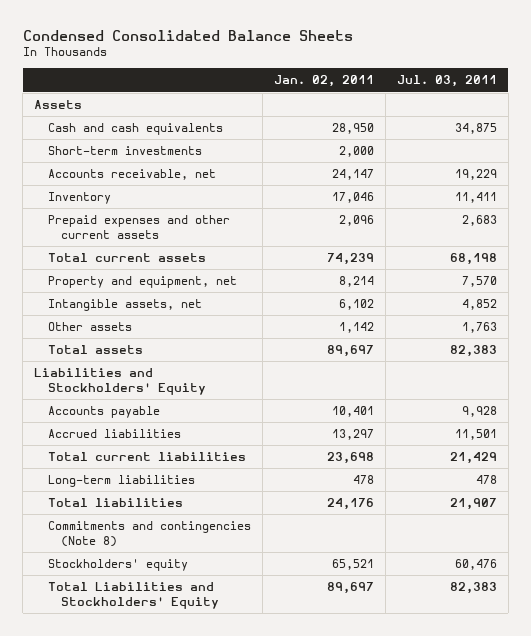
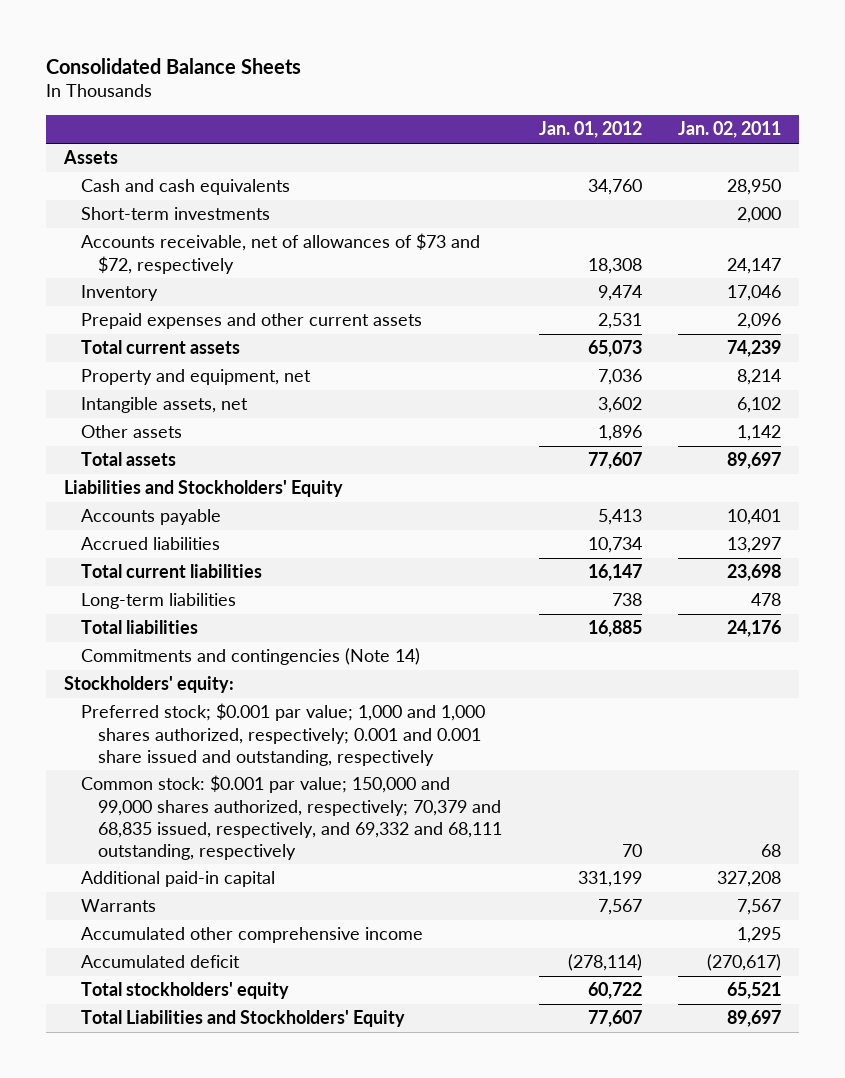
- Condensed Consolidated Balance Sheets
+ Consolidated Balance Sheets
- | Jan. 02, 2011 | Jul. 03, 2011
+ | Jan. 01, 2012 | Jan. 02, 2011
- Accounts receivable, net | 24,147 | 19,229
+ Accounts receivable, net of allowances of $73 and $72, respectively | 18,308 | 24,147
- Commitments and contingencies (Note 8)
- Stockholders' equity | 65,521 | 60,476
+ Commitments and contingencies (Note 14)
+ Stockholders' equity:
+ Preferred stock; $0.001 par value; 1,000 and 1,000 shares authorized, respectively; 0.001 and 0.001 share issued and outstanding, respectively
+ Common stock: $0.001 par value; 150,000 and 99,000 shares authorized, respectively; 70,379 and 68,835 issued, respectively, and 69,332 and 68,111 outstanding, respectively | 70 | 68
+ Additional paid-in capital | 331,199 | 327,208
+ Warrants | 7,567 | 7,567
+ Accumulated other comprehensive income | | 1,295
+ Accumulated deficit | (278,114) | (270,617)
+ Total stockholders' equity | 60,722 | 65,521

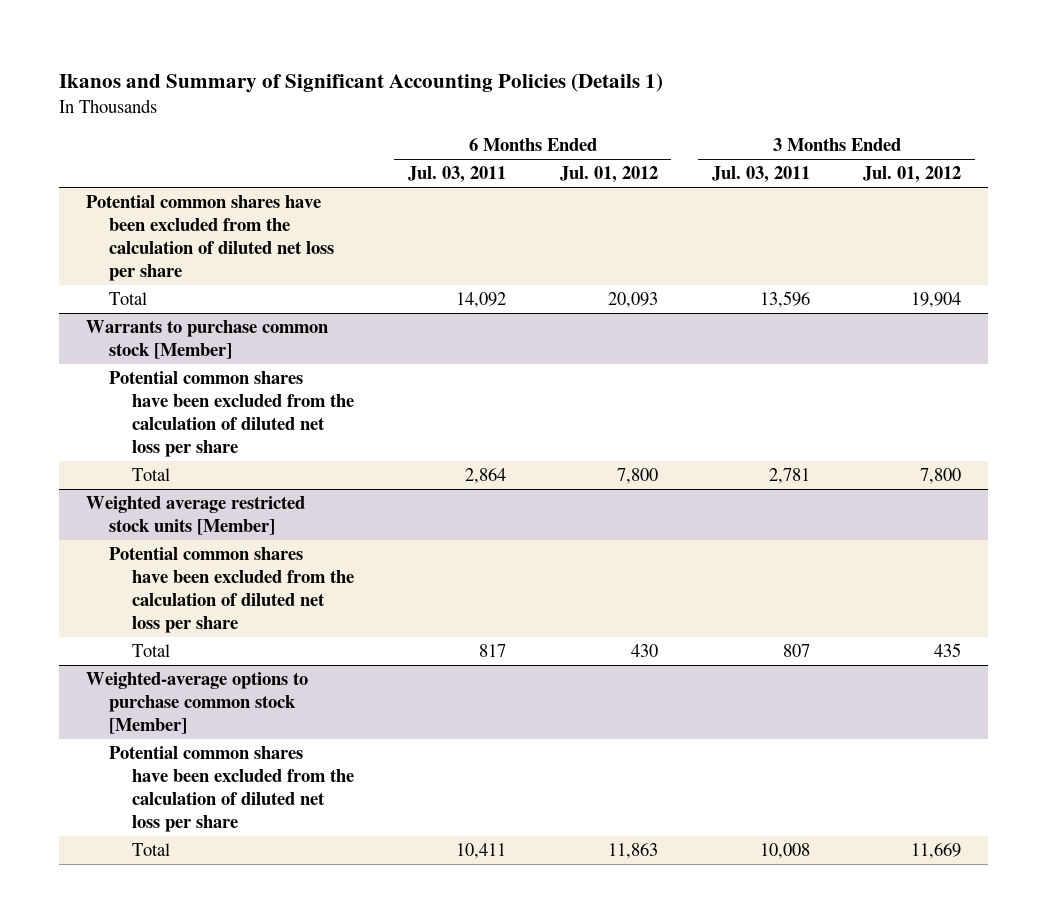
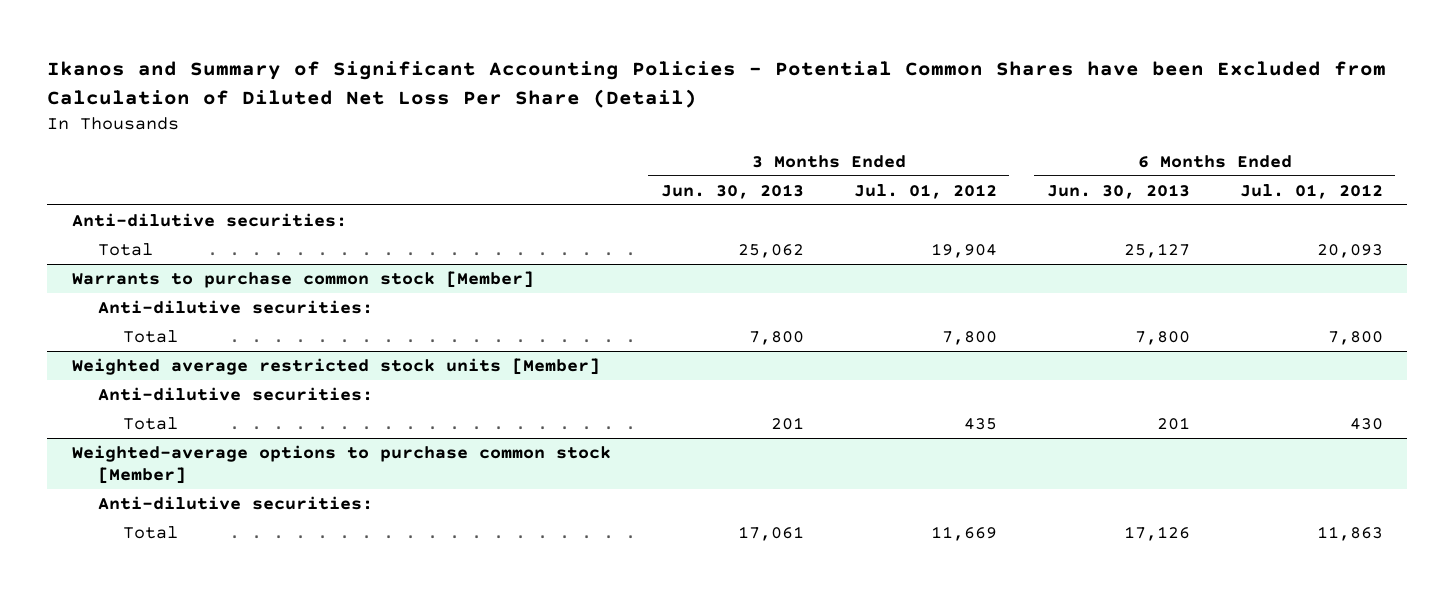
- Ikanos and Summary of Significant Accounting Policies (Details 1)
+ Ikanos and Summary of Significant Accounting Policies - Potential Common Shares have been Excluded from Calculation of Diluted Net Loss Per Share (Detail)
- | 6 Months Ended Jul. 03, 2011 | 6 Months Ended Jul. 01, 2012 | 3 Months Ended Jul. 03, 2011 | 3 Months Ended Jul. 01, 2012
+ | 3 Months Ended Jun. 30, 2013 | 3 Months Ended Jul. 01, 2012 | 6 Months Ended Jun. 30, 2013 | 6 Months Ended Jul. 01, 2012
- Potential common shares have been excluded from the calculation of diluted net loss per share
+ Anti-dilutive securities:
@ Warrants to purchase common stock [Member]
- Potential common shares have been excluded from the calculation of diluted net loss per share
+ Anti-dilutive securities:
@ Weighted average restricted stock units [Member]
- Potential common shares have been excluded from the calculation of diluted net loss per share
+ Anti-dilutive securities:
@ Weighted-average options to purchase common stock [Member]
- Potential common shares have been excluded from the calculation of diluted net loss per share
+ Anti-dilutive securities:

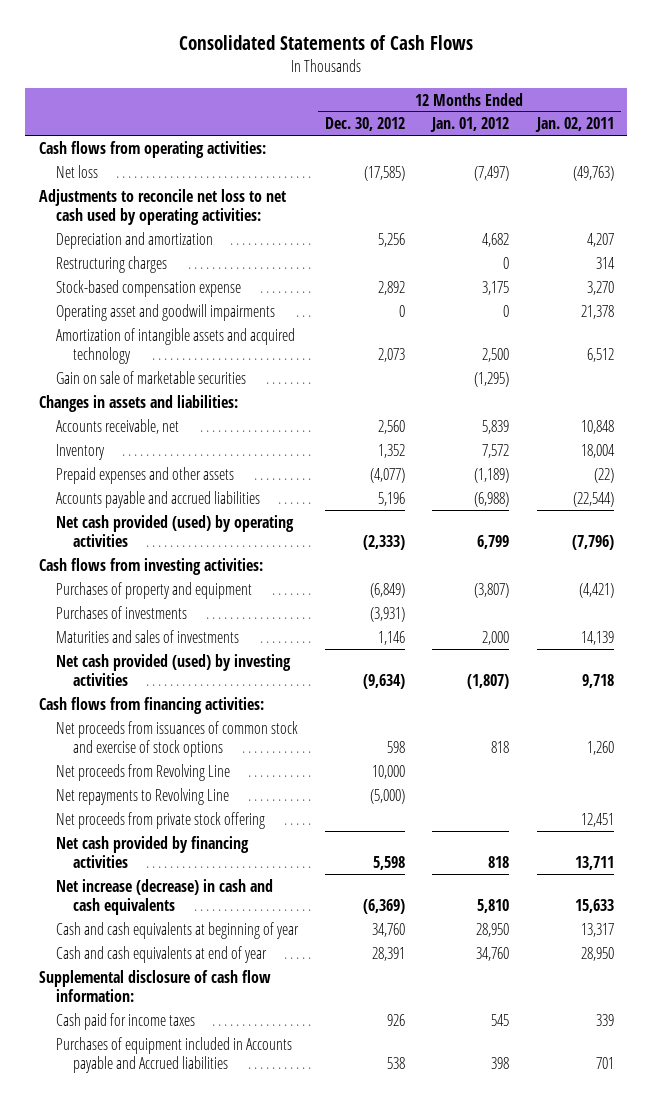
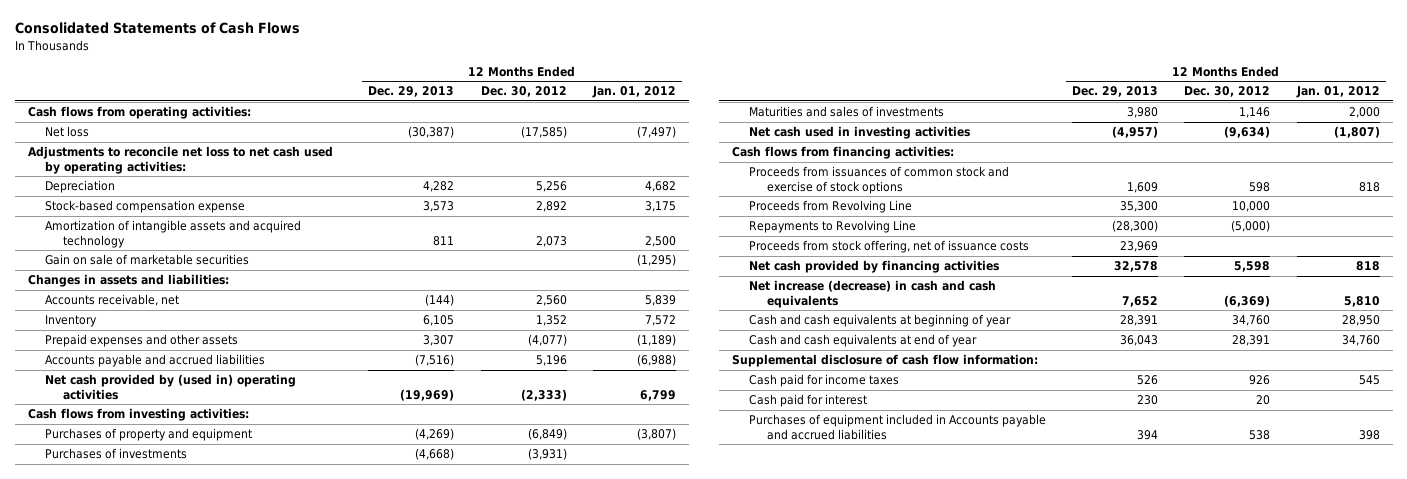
- | 12 Months Ended Dec. 30, 2012 | 12 Months Ended Jan. 01, 2012 | 12 Months Ended Jan. 02, 2011
+ | 12 Months Ended Dec. 29, 2013 | 12 Months Ended Dec. 30, 2012 | 12 Months Ended Jan. 01, 2012
- Depreciation and amortization | 5,256 | 4,682 | 4,207
- Restructuring charges | | 0 | 314
+ Depreciation | 4,282 | 5,256 | 4,682
- Operating asset and goodwill impairments | 0 | 0 | 21,378
- Net cash provided (used) by operating activities | (2,333) | 6,799 | (7,796)
+ Net cash provided by (used in) operating activities | (19,969) | (2,333) | 6,799
- Net cash provided (used) by investing activities | (9,634) | (1,807) | 9,718
+ Net cash used in investing activities | (4,957) | (9,634) | (1,807)
- Net proceeds from issuances of common stock and exercise of stock options | 598 | 818 | 1,260
- Net proceeds from Revolving Line | 10,000 | |
- Net repayments to Revolving Line | (5,000) | |
- Net proceeds from private stock offering | | | 12,451
+ Proceeds from issuances of common stock and exercise of stock options | 1,609 | 598 | 818
+ Proceeds from Revolving Line | 35,300 | 10,000 |
+ Repayments to Revolving Line | (28,300) | (5,000) |
+ Proceeds from stock offering, net of issuance costs | 23,969 | |
- Purchases of equipment included in Accounts payable and Accrued liabilities | 538 | 398 | 701
+ Cash paid for interest | 230 | 20 |
+ Purchases of equipment included in Accounts payable and accrued liabilities | 394 | 538 | 398

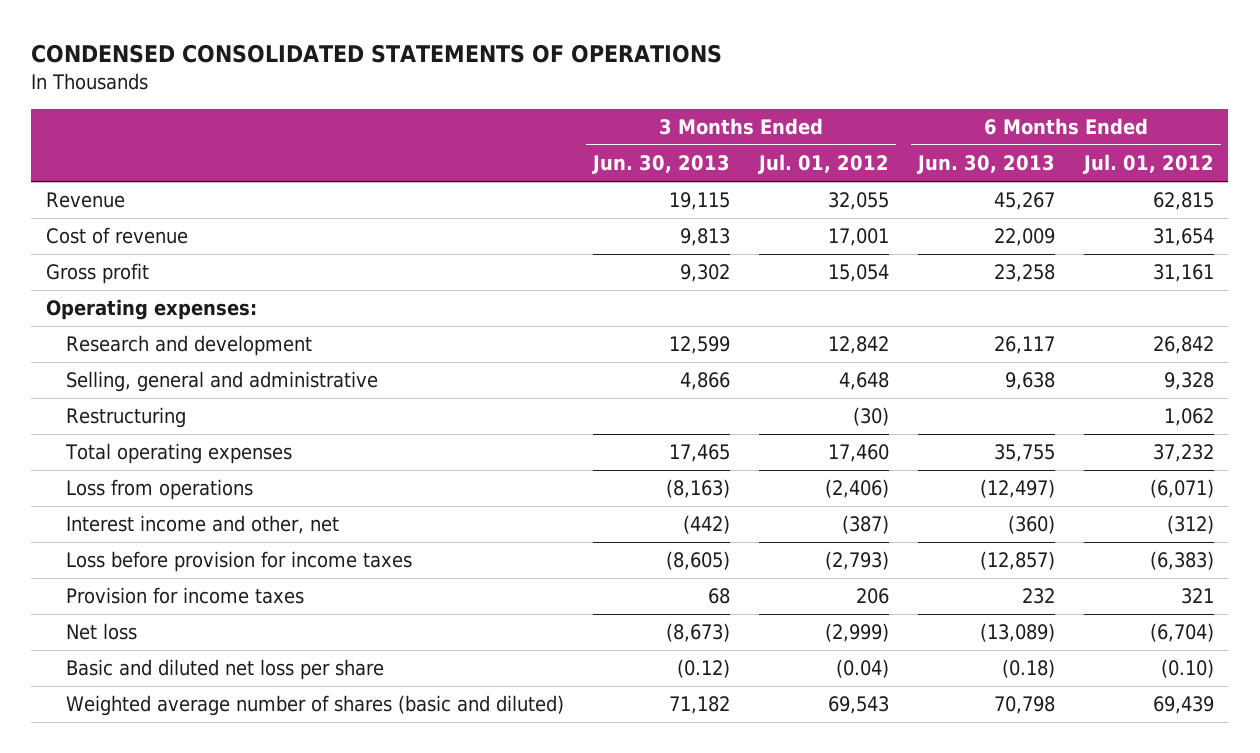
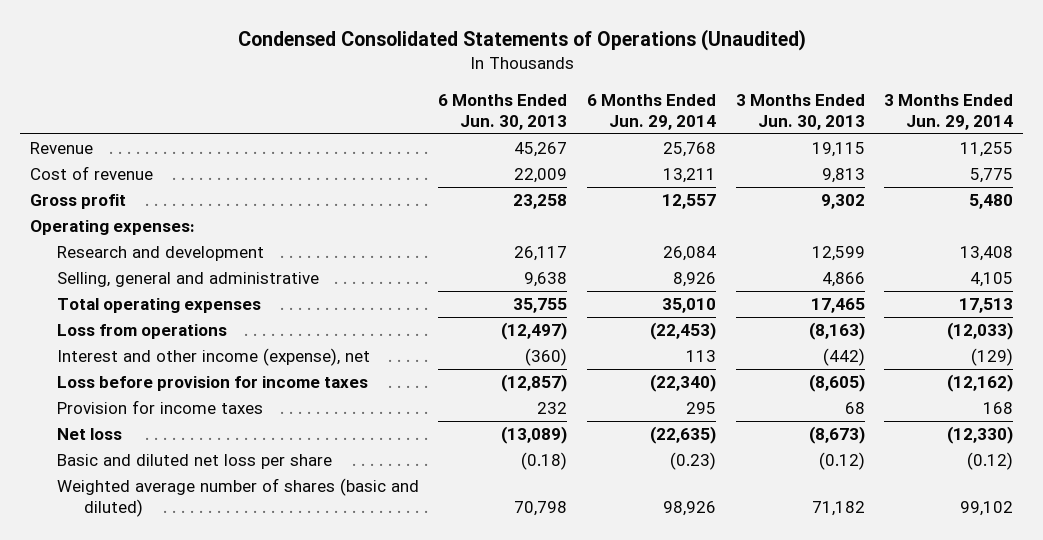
- CONDENSED CONSOLIDATED STATEMENTS OF OPERATIONS
+ Condensed Consolidated Statements of Operations (Unaudited)
- | 3 Months Ended Jun. 30, 2013 | 3 Months Ended Jul. 01, 2012 | 6 Months Ended Jun. 30, 2013 | 6 Months Ended Jul. 01, 2012
+ | 6 Months Ended Jun. 30, 2013 | 6 Months Ended Jun. 29, 2014 | 3 Months Ended Jun. 30, 2013 | 3 Months Ended Jun. 29, 2014
- Restructuring | | (30) | | 1,062
- Interest income and other, net | (442) | (387) | (360) | (312)
+ Interest and other income (expense), net | (360) | 113 | (442) | (129)

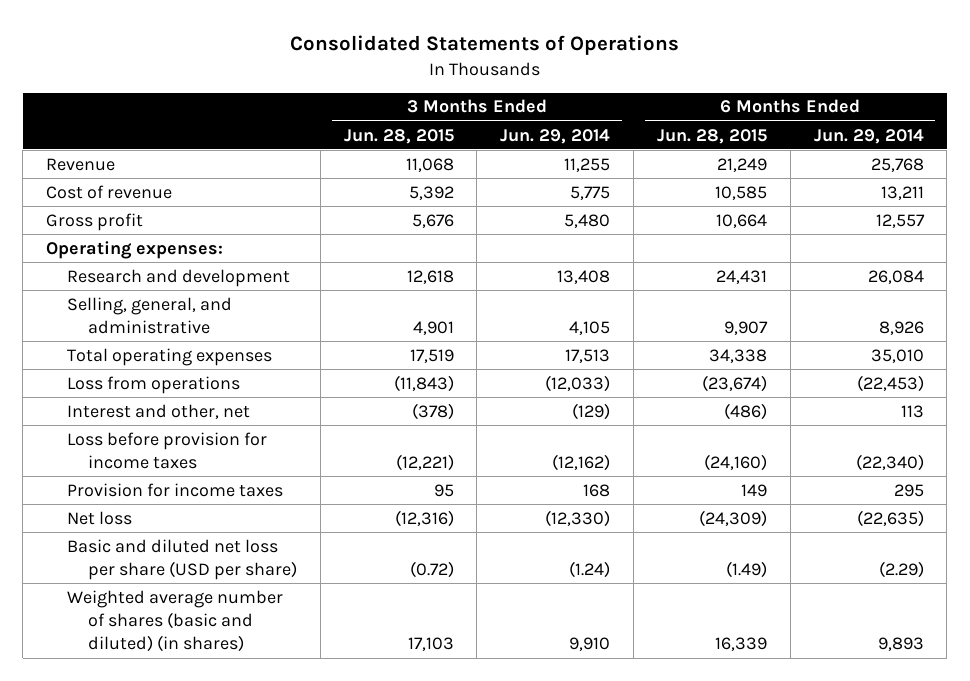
- Condensed Consolidated Statements of Operations (Unaudited)
+ Consolidated Statements of Operations
- | 6 Months Ended Jun. 30, 2013 | 6 Months Ended Jun. 29, 2014 | 3 Months Ended Jun. 30, 2013 | 3 Months Ended Jun. 29, 2014
+ | 3 Months Ended Jun. 28, 2015 | 3 Months Ended Jun. 29, 2014 | 6 Months Ended Jun. 28, 2015 | 6 Months Ended Jun. 29, 2014
- Selling, general and administrative | 9,638 | 8,926 | 4,866 | 4,105
+ Selling, general, and administrative | 4,901 | 4,105 | 9,907 | 8,926
- Interest and other income (expense), net | (360) | 113 | (442) | (129)
+ Interest and other, net | (378) | (129) | (486) | 113
- Basic and diluted net loss per share | (0.18) | (0.23) | (0.12) | (0.12)
- Weighted average number of shares (basic and diluted) | 70,798 | 98,926 | 71,182 | 99,102
+ Basic and diluted net loss per share (USD per share) | (0.72) | (1.24) | (1.49) | (2.29)
+ Weighted average number of shares (basic and diluted) (in shares) | 17,103 | 9,910 | 16,339 | 9,893

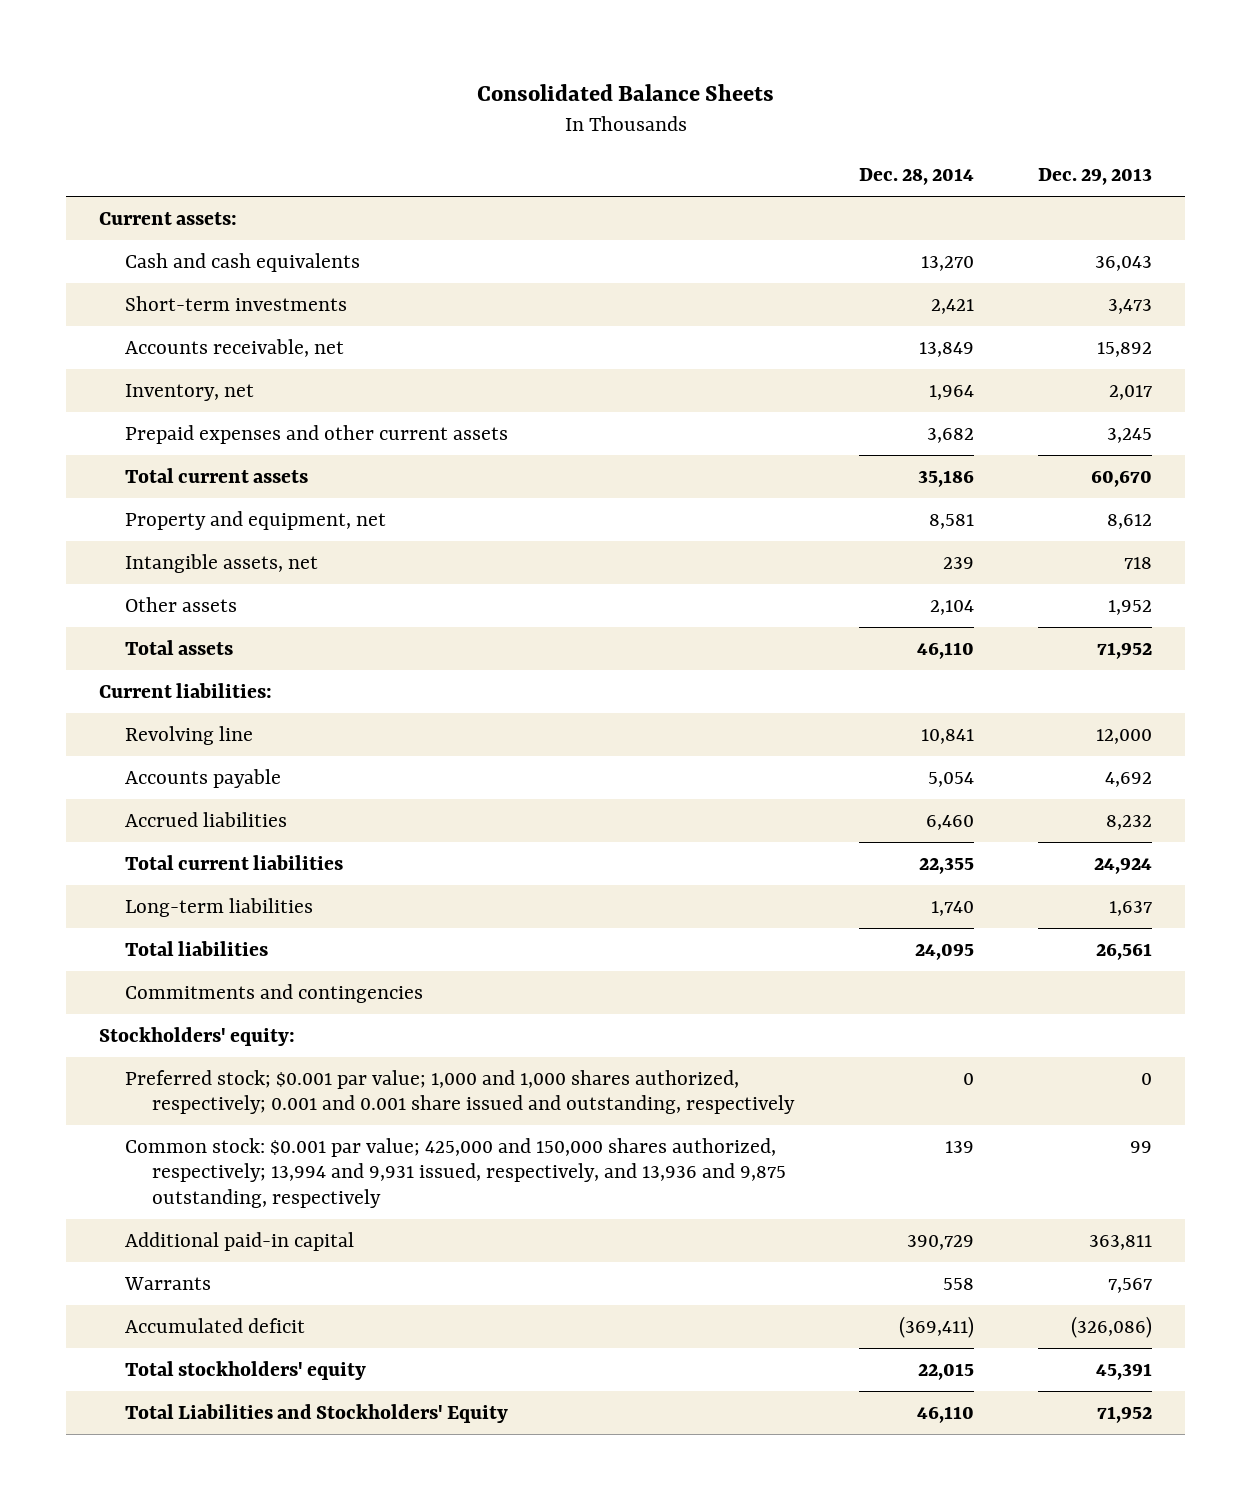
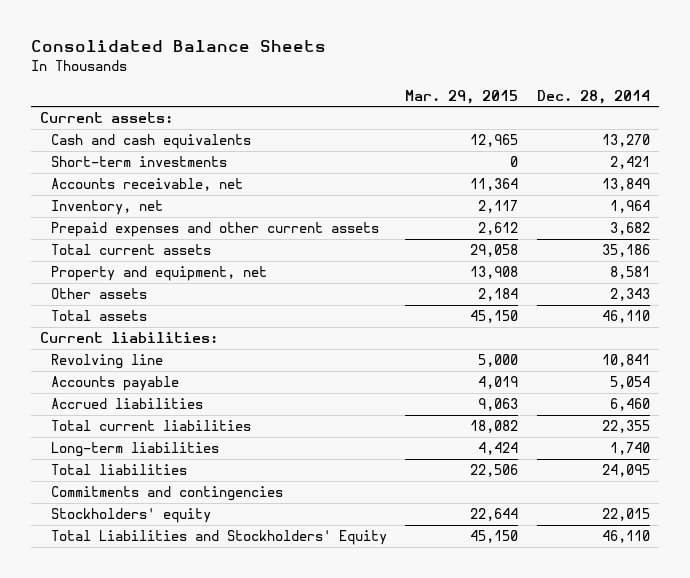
- | Dec. 28, 2014 | Dec. 29, 2013
+ | Mar. 29, 2015 | Dec. 28, 2014
- Intangible assets, net | 239 | 718
- Other assets | 2,104 | 1,952
+ Other assets | 2,184 | 2,343
- Stockholders' equity:
- Preferred stock; $0.001 par value; 1,000 and 1,000 shares authorized, respectively; 0.001 and 0.001 share issued and outstanding, respectively | 0 | 0
- Common stock: $0.001 par value; 425,000 and 150,000 shares authorized, respectively; 13,994 and 9,931 issued, respectively, and 13,936 and 9,875 outstanding, respectively | 139 | 99
- Additional paid-in capital | 390,729 | 363,811
- Warrants | 558 | 7,567
- Accumulated deficit | (369,411) | (326,086)
- Total stockholders' equity | 22,015 | 45,391
+ Stockholders' equity | 22,644 | 22,015

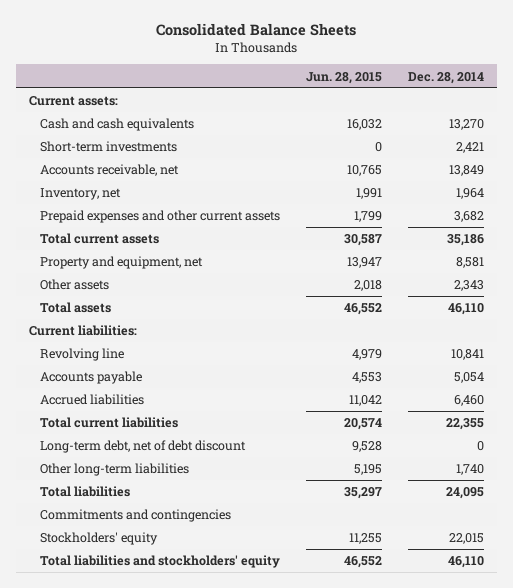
- | Mar. 29, 2015 | Dec. 28, 2014
+ | Jun. 28, 2015 | Dec. 28, 2014
- Long-term liabilities | 4,424 | 1,740
+ Long-term debt, net of debt discount | 9,528 | 0
+ Other long-term liabilities | 5,195 | 1,740
- Total Liabilities and Stockholders' Equity | 45,150 | 46,110
+ Total liabilities and stockholders' equity | 46,552 | 46,110

